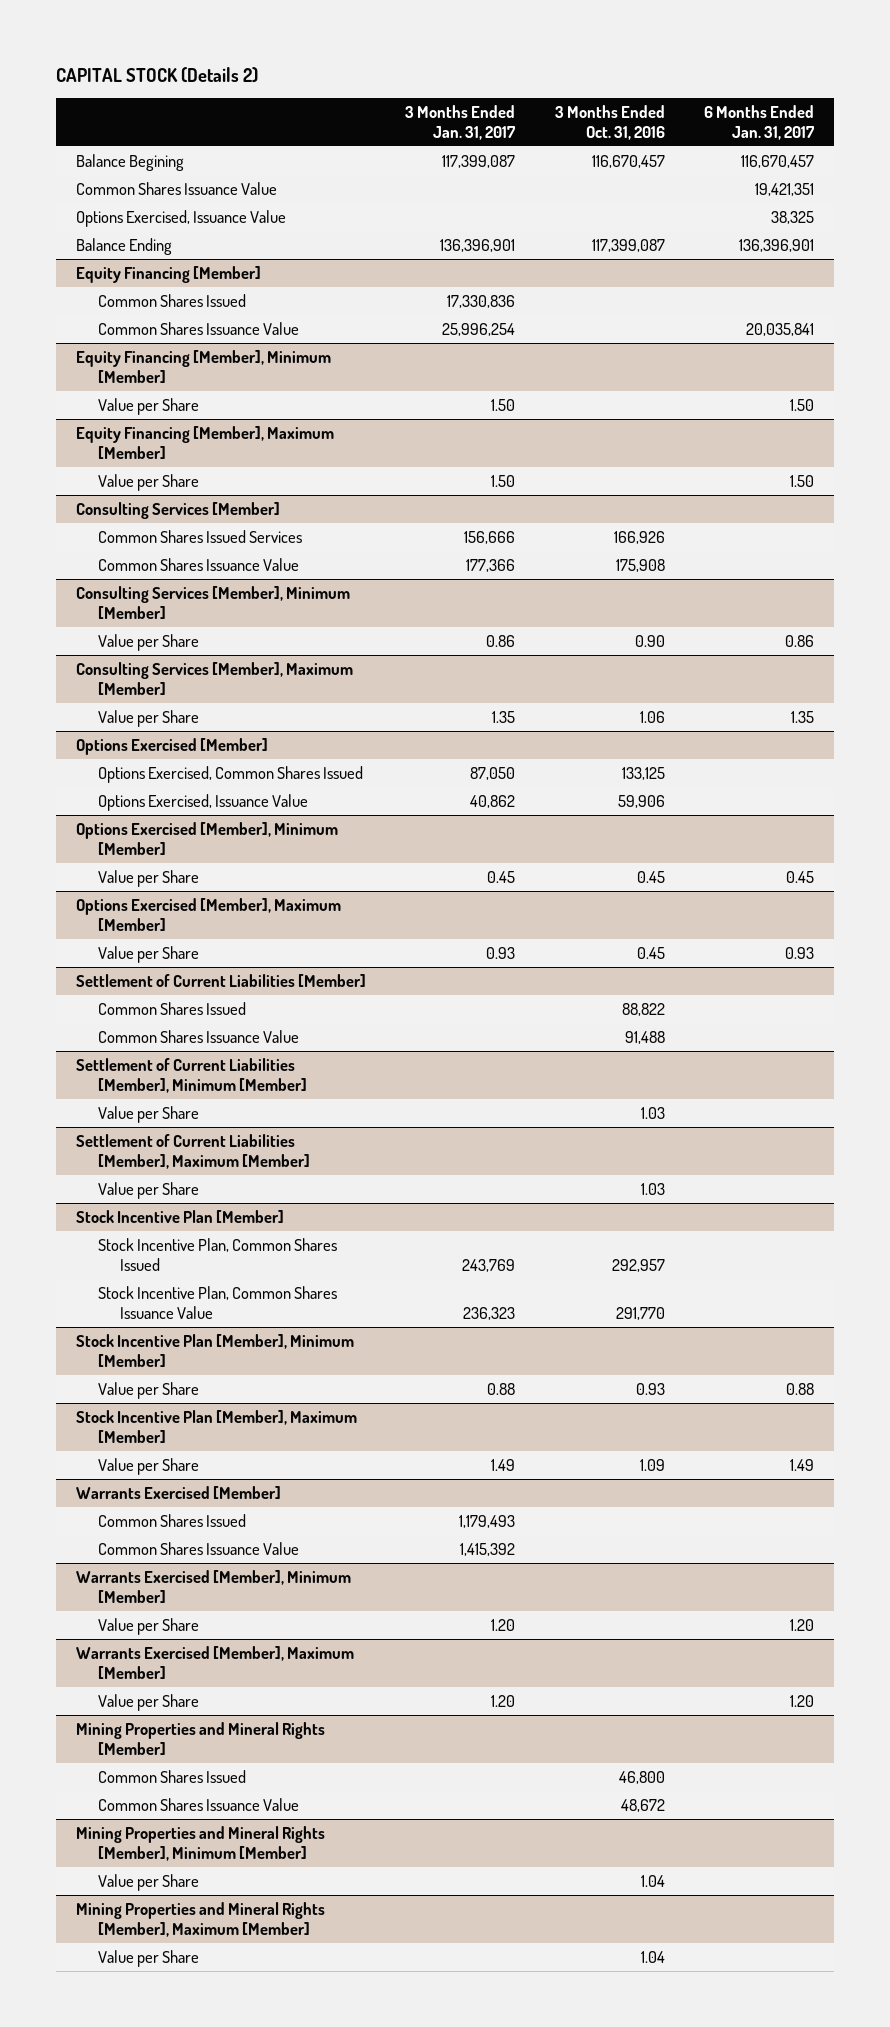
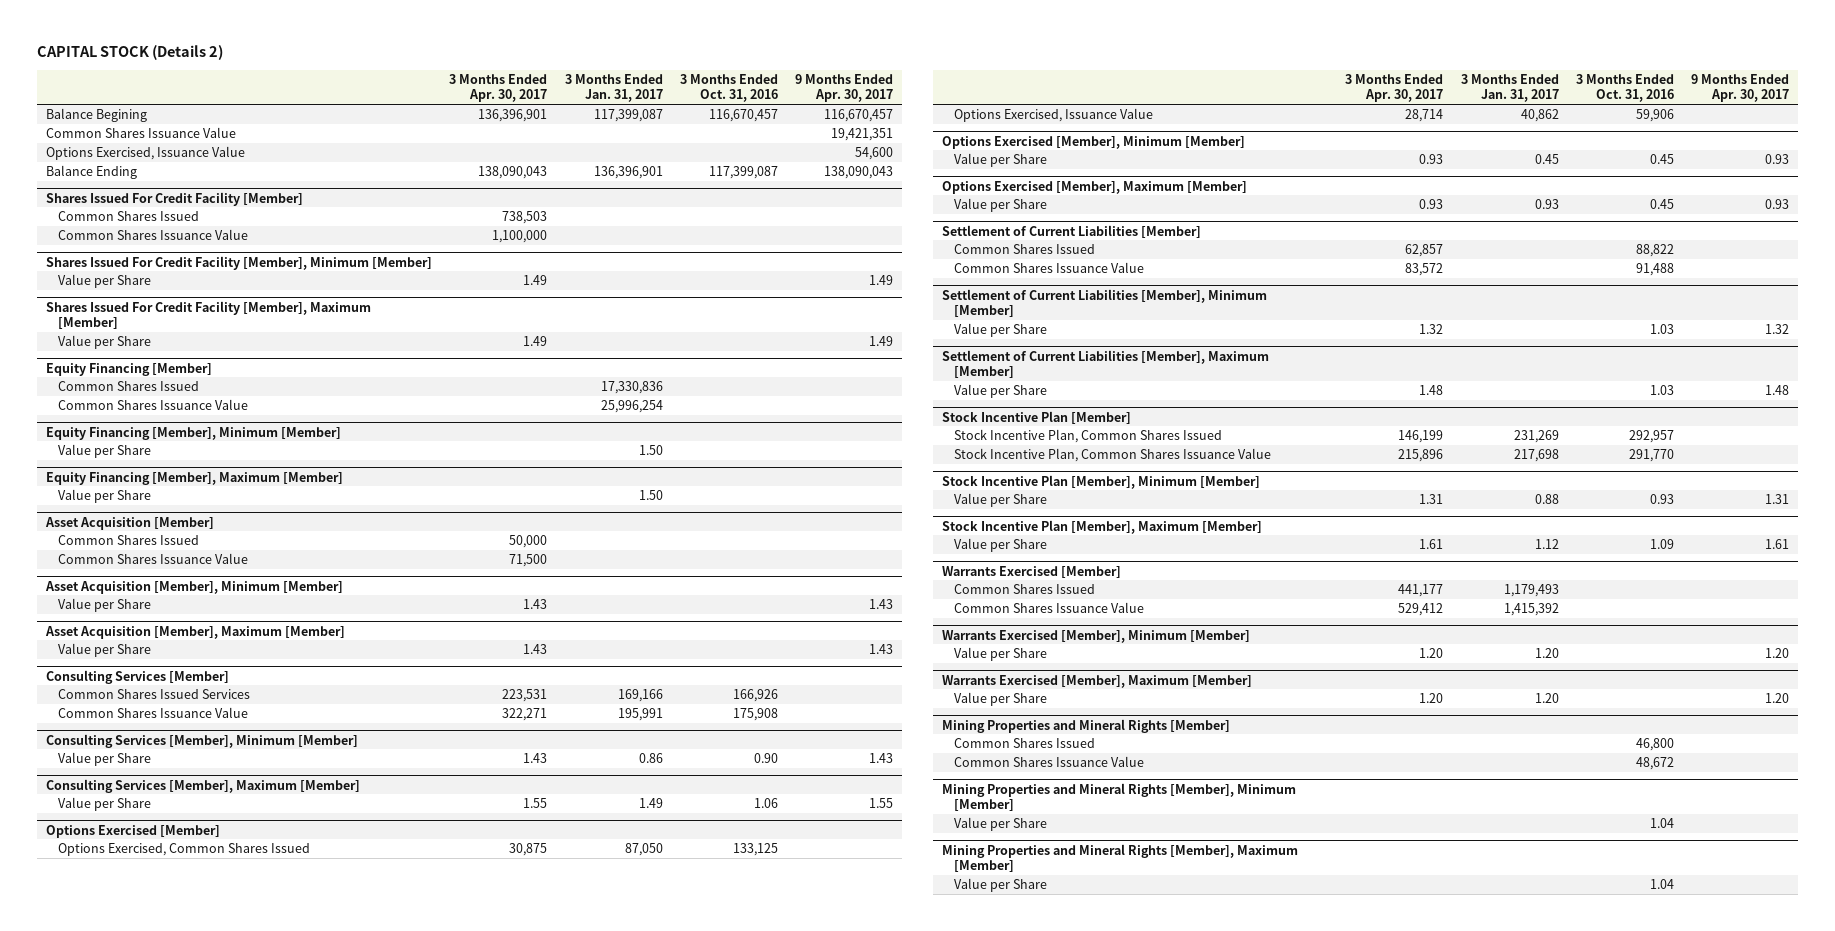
- | 3 Months Ended Jan. 31, 2017 | 3 Months Ended Oct. 31, 2016 | 6 Months Ended Jan. 31, 2017
+ | 3 Months Ended Apr. 30, 2017 | 3 Months Ended Jan. 31, 2017 | 3 Months Ended Oct. 31, 2016 | 9 Months Ended Apr. 30, 2017
+ Shares Issued For Credit Facility [Member]
+ Common Shares Issued | 738,503 | | |
+ Common Shares Issuance Value | 1,100,000 | | |
+ Shares Issued For Credit Facility [Member], Minimum [Member]
+ Value per Share | 1.49 | | | 1.49
+ Shares Issued For Credit Facility [Member], Maximum [Member]
+ Value per Share | 1.49 | | | 1.49
+ Asset Acquisition [Member]
+ Common Shares Issued | 50,000 | | |
+ Common Shares Issuance Value | 71,500 | | |
+ Asset Acquisition [Member], Minimum [Member]
+ Value per Share | 1.43 | | | 1.43
+ Asset Acquisition [Member], Maximum [Member]
+ Value per Share | 1.43 | | | 1.43
@ Consulting Services [Member]
- Common Shares Issued Services | 156,666 | 166,926 |
- Common Shares Issuance Value | 177,366 | 175,908 |
+ Common Shares Issued Services | 223,531 | 169,166 | 166,926 |
+ Common Shares Issuance Value | 322,271 | 195,991 | 175,908 |
@ Consulting Services [Member], Maximum [Member]
- Value per Share | 1.35 | 1.06 | 1.35
+ Value per Share | 1.55 | 1.49 | 1.06 | 1.55
@ Stock Incentive Plan [Member]
- Stock Incentive Plan, Common Shares Issued | 243,769 | 292,957 |
- Stock Incentive Plan, Common Shares Issuance Value | 236,323 | 291,770 |
+ Stock Incentive Plan, Common Shares Issued | 146,199 | 231,269 | 292,957 |
+ Stock Incentive Plan, Common Shares Issuance Value | 215,896 | 217,698 | 291,770 |
@ Stock Incentive Plan [Member], Maximum [Member]
- Value per Share | 1.49 | 1.09 | 1.49
+ Value per Share | 1.61 | 1.12 | 1.09 | 1.61

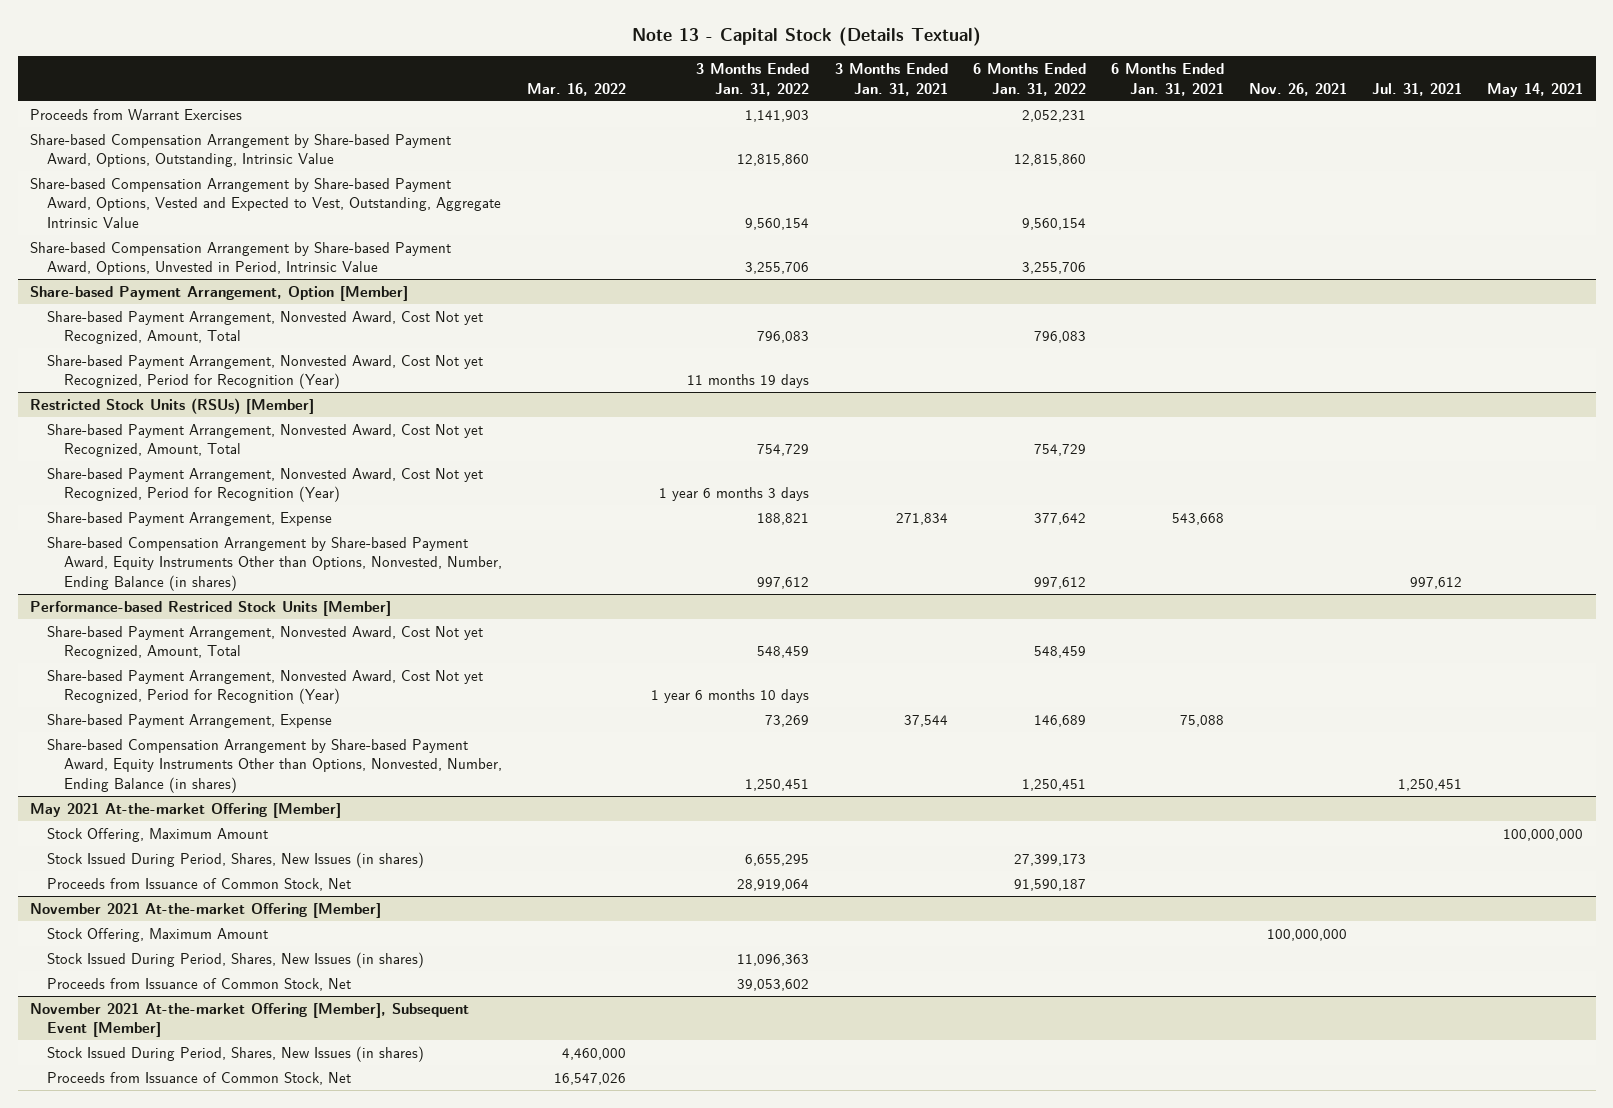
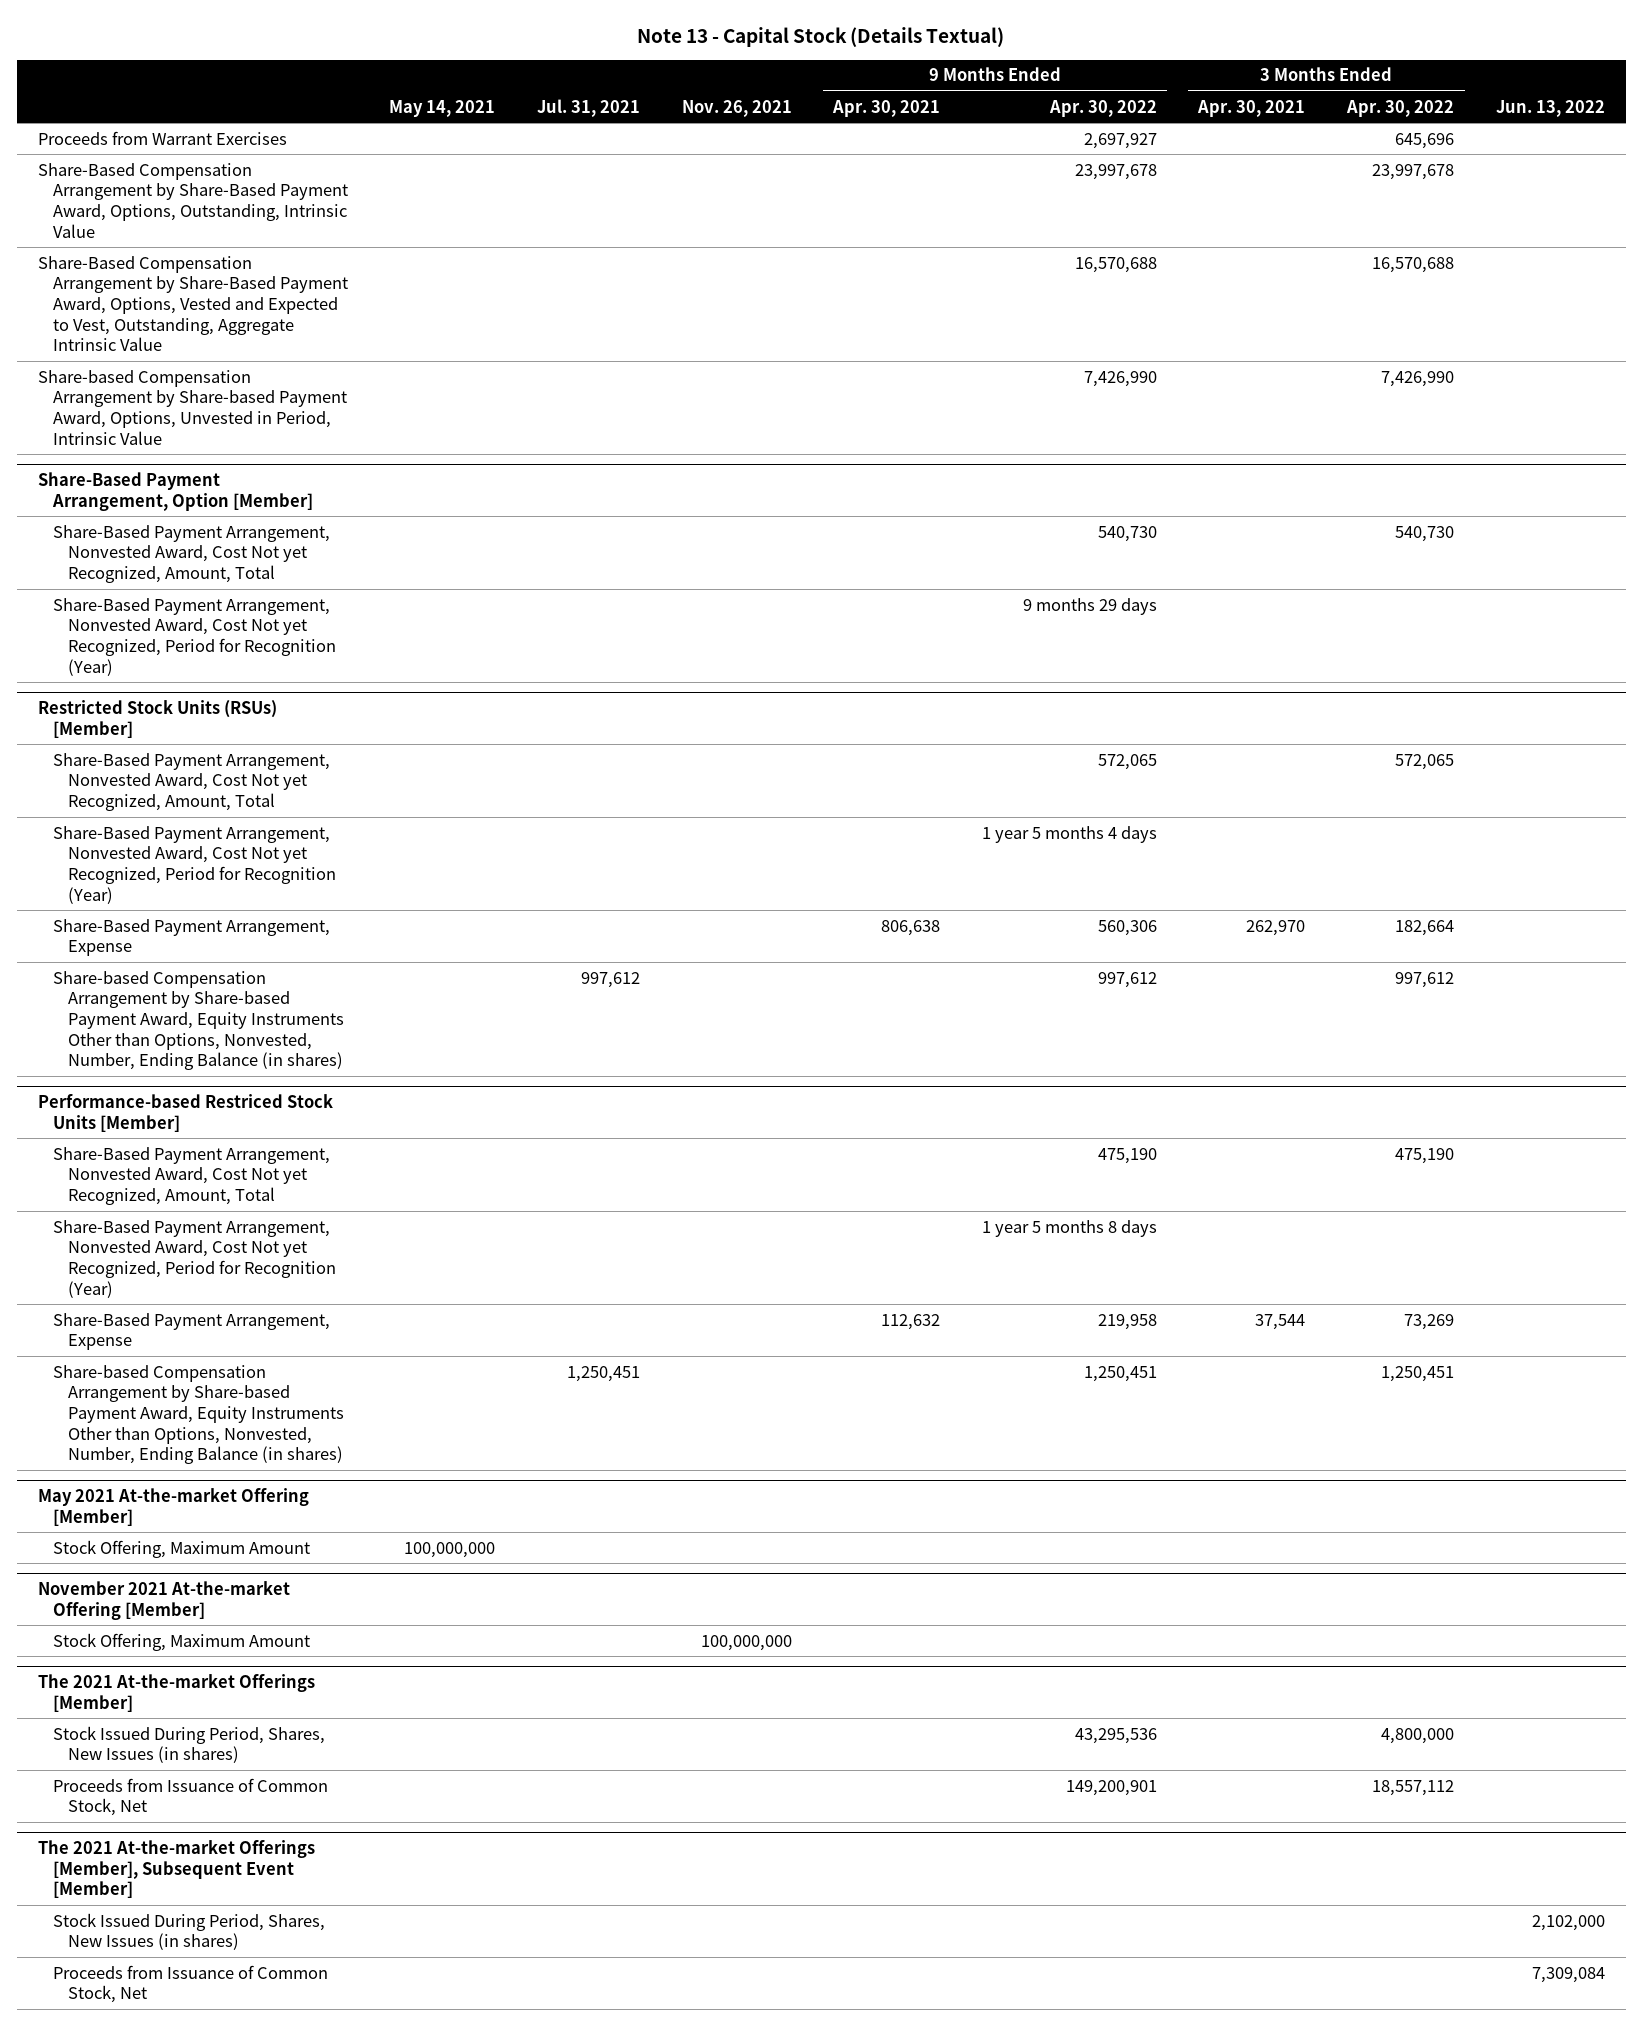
- | Mar. 16, 2022 | 3 Months Ended Jan. 31, 2022 | 3 Months Ended Jan. 31, 2021 | 6 Months Ended Jan. 31, 2022 | 6 Months Ended Jan. 31, 2021 | Nov. 26, 2021 | Jul. 31, 2021 | May 14, 2021
+ | May 14, 2021 | Jul. 31, 2021 | Nov. 26, 2021 | 9 Months Ended Apr. 30, 2021 | 9 Months Ended Apr. 30, 2022 | 3 Months Ended Apr. 30, 2021 | 3 Months Ended Apr. 30, 2022 | Jun. 13, 2022
- Share-based Compensation Arrangement by Share-based Payment Award, Options, Outstanding, Intrinsic Value | | 12,815,860 | | 12,815,860 | | | |
- Share-based Compensation Arrangement by Share-based Payment Award, Options, Vested and Expected to Vest, Outstanding, Aggregate Intrinsic Value | | 9,560,154 | | 9,560,154 | | | |
+ Share-Based Compensation Arrangement by Share-Based Payment Award, Options, Outstanding, Intrinsic Value | | | | | 23,997,678 | | 23,997,678 |
+ Share-Based Compensation Arrangement by Share-Based Payment Award, Options, Vested and Expected to Vest, Outstanding, Aggregate Intrinsic Value | | | | | 16,570,688 | | 16,570,688 |
- Share-based Payment Arrangement, Option [Member]
- Share-based Payment Arrangement, Nonvested Award, Cost Not yet Recognized, Amount, Total | | 796,083 | | 796,083 | | | |
- Share-based Payment Arrangement, Nonvested Award, Cost Not yet Recognized, Period for Recognition (Year) | | 11 months 19 days | | | | | |
+ Share-Based Payment Arrangement, Option [Member]
+ Share-Based Payment Arrangement, Nonvested Award, Cost Not yet Recognized, Amount, Total | | | | | 540,730 | | 540,730 |
+ Share-Based Payment Arrangement, Nonvested Award, Cost Not yet Recognized, Period for Recognition (Year) | | | | | 9 months 29 days | | |
@ Restricted Stock Units (RSUs) [Member]
- Share-based Payment Arrangement, Nonvested Award, Cost Not yet Recognized, Amount, Total | | 754,729 | | 754,729 | | | |
- Share-based Payment Arrangement, Nonvested Award, Cost Not yet Recognized, Period for Recognition (Year) | | 1 year 6 months 3 days | | | | | |
- Share-based Payment Arrangement, Expense | | 188,821 | 271,834 | 377,642 | 543,668 | | |
+ Share-Based Payment Arrangement, Nonvested Award, Cost Not yet Recognized, Amount, Total | | | | | 572,065 | | 572,065 |
+ Share-Based Payment Arrangement, Nonvested Award, Cost Not yet Recognized, Period for Recognition (Year) | | | | | 1 year 5 months 4 days | | |
+ Share-Based Payment Arrangement, Expense | | | | 806,638 | 560,306 | 262,970 | 182,664 |
@ Performance-based Restriced Stock Units [Member]
- Share-based Payment Arrangement, Nonvested Award, Cost Not yet Recognized, Amount, Total | | 548,459 | | 548,459 | | | |
- Share-based Payment Arrangement, Nonvested Award, Cost Not yet Recognized, Period for Recognition (Year) | | 1 year 6 months 10 days | | | | | |
- Share-based Payment Arrangement, Expense | | 73,269 | 37,544 | 146,689 | 75,088 | | |
+ Share-Based Payment Arrangement, Nonvested Award, Cost Not yet Recognized, Amount, Total | | | | | 475,190 | | 475,190 |
+ Share-Based Payment Arrangement, Nonvested Award, Cost Not yet Recognized, Period for Recognition (Year) | | | | | 1 year 5 months 8 days | | |
+ Share-Based Payment Arrangement, Expense | | | | 112,632 | 219,958 | 37,544 | 73,269 |
@ May 2021 At-the-market Offering [Member]
- Stock Issued During Period, Shares, New Issues (in shares) | | 6,655,295 | | 27,399,173 | | | |
- Proceeds from Issuance of Common Stock, Net | | 28,919,064 | | 91,590,187 | | | |
@ November 2021 At-the-market Offering [Member]
- Stock Issued During Period, Shares, New Issues (in shares) | | 11,096,363 | | | | | |
- Proceeds from Issuance of Common Stock, Net | | 39,053,602 | | | | | |
- November 2021 At-the-market Offering [Member], Subsequent Event [Member]
+ The 2021 At-the-market Offerings [Member]
+ Stock Issued During Period, Shares, New Issues (in shares) | | | | | 43,295,536 | | 4,800,000 |
+ Proceeds from Issuance of Common Stock, Net | | | | | 149,200,901 | | 18,557,112 |
+ The 2021 At-the-market Offerings [Member], Subsequent Event [Member]

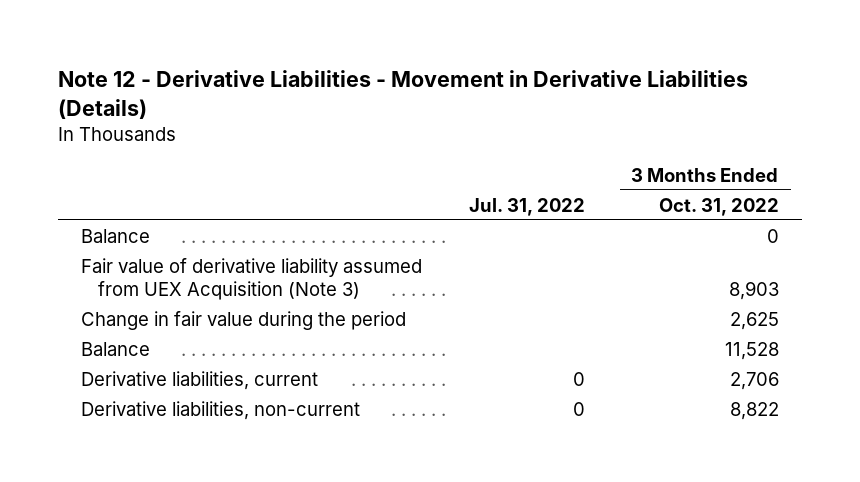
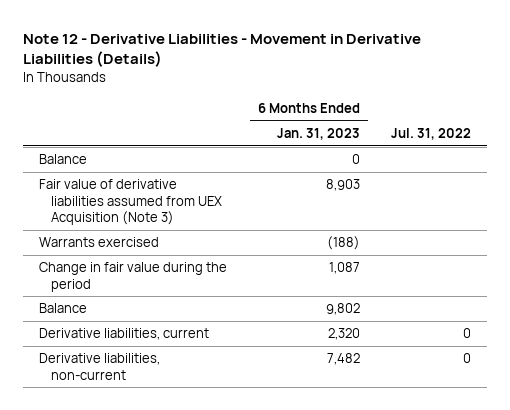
- | Jul. 31, 2022 | 3 Months Ended Oct. 31, 2022
+ | 6 Months Ended Jan. 31, 2023 | Jul. 31, 2022
- Fair value of derivative liability assumed from UEX Acquisition (Note 3) | | 8,903
+ Fair value of derivative liabilities assumed from UEX Acquisition (Note 3) | 8,903 |
+ Warrants exercised | (188) |

